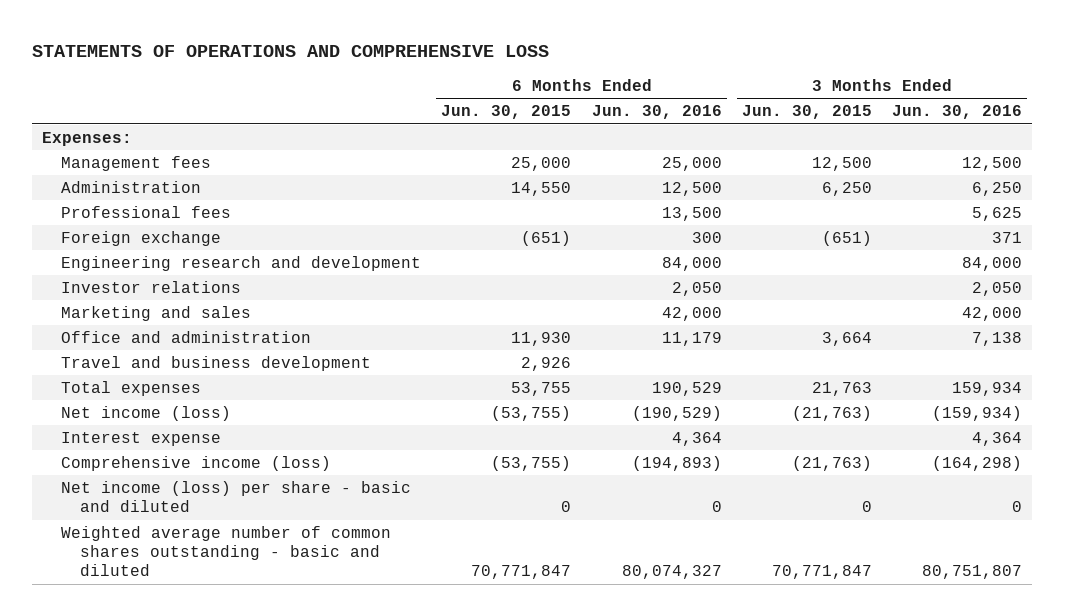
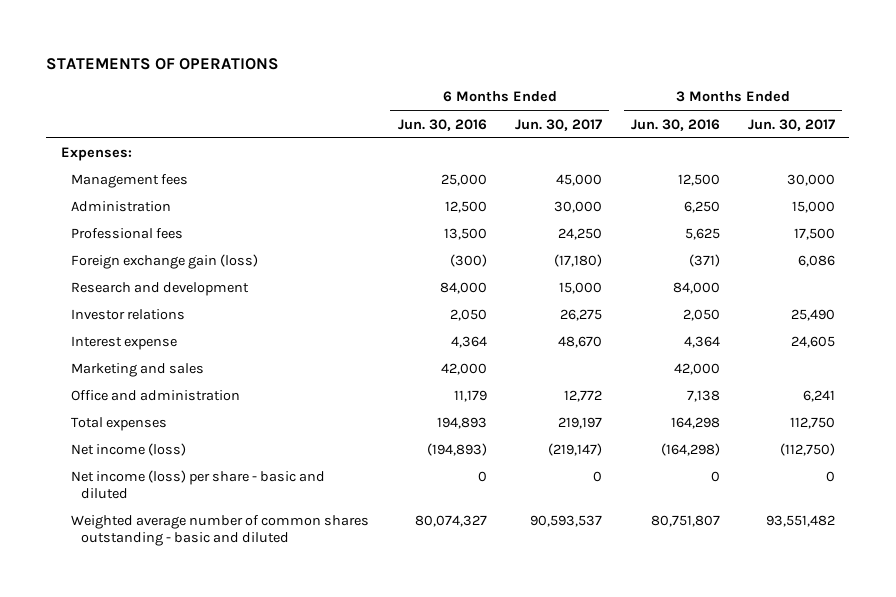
- STATEMENTS OF OPERATIONS AND COMPREHENSIVE LOSS
+ STATEMENTS OF OPERATIONS
- | 6 Months Ended Jun. 30, 2015 | 6 Months Ended Jun. 30, 2016 | 3 Months Ended Jun. 30, 2015 | 3 Months Ended Jun. 30, 2016
+ | 6 Months Ended Jun. 30, 2016 | 6 Months Ended Jun. 30, 2017 | 3 Months Ended Jun. 30, 2016 | 3 Months Ended Jun. 30, 2017
- Foreign exchange | (651) | 300 | (651) | 371
- Engineering research and development | | 84,000 | | 84,000
+ Foreign exchange gain (loss) | (300) | (17,180) | (371) | 6,086
+ Research and development | 84,000 | 15,000 | 84,000 |
moved up: Interest expense | 4,364 | 48,670 | 4,364 | 24,605
- Travel and business development | 2,926 | | |
- Total expenses | 53,755 | 190,529 | 21,763 | 159,934
- Net income (loss) | (53,755) | (190,529) | (21,763) | (159,934)
- Comprehensive income (loss) | (53,755) | (194,893) | (21,763) | (164,298)
+ Total expenses | 194,893 | 219,197 | 164,298 | 112,750
+ Net income (loss) | (194,893) | (219,147) | (164,298) | (112,750)

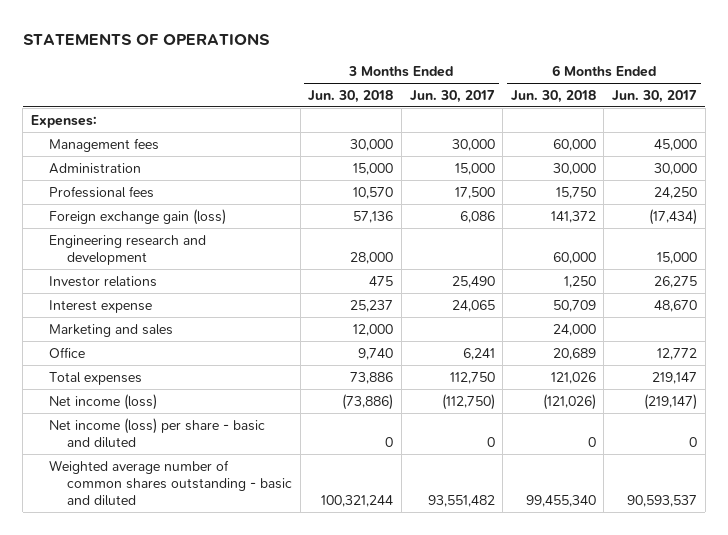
- | 6 Months Ended Jun. 30, 2016 | 6 Months Ended Jun. 30, 2017 | 3 Months Ended Jun. 30, 2016 | 3 Months Ended Jun. 30, 2017
+ | 3 Months Ended Jun. 30, 2018 | 3 Months Ended Jun. 30, 2017 | 6 Months Ended Jun. 30, 2018 | 6 Months Ended Jun. 30, 2017
- Foreign exchange gain (loss) | (300) | (17,180) | (371) | 6,086
- Research and development | 84,000 | 15,000 | 84,000 |
+ Foreign exchange gain (loss) | 57,136 | 6,086 | 141,372 | (17,434)
+ Engineering research and development | 28,000 | | 60,000 | 15,000
- Interest expense | 4,364 | 48,670 | 4,364 | 24,605
+ Interest expense | 25,237 | 24,065 | 50,709 | 48,670
- Office and administration | 11,179 | 12,772 | 7,138 | 6,241
- Total expenses | 194,893 | 219,197 | 164,298 | 112,750
+ Office | 9,740 | 6,241 | 20,689 | 12,772
+ Total expenses | 73,886 | 112,750 | 121,026 | 219,147

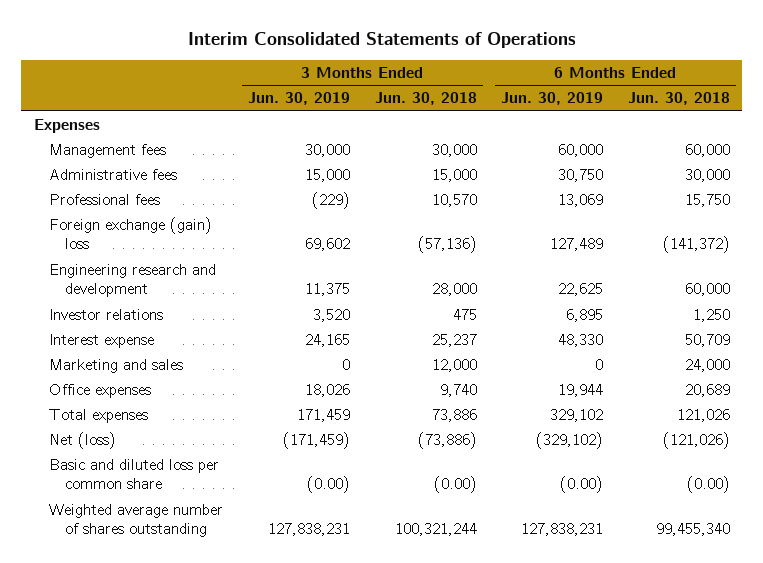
- STATEMENTS OF OPERATIONS
+ Interim Consolidated Statements of Operations
- | 3 Months Ended Jun. 30, 2018 | 3 Months Ended Jun. 30, 2017 | 6 Months Ended Jun. 30, 2018 | 6 Months Ended Jun. 30, 2017
+ | 3 Months Ended Jun. 30, 2019 | 3 Months Ended Jun. 30, 2018 | 6 Months Ended Jun. 30, 2019 | 6 Months Ended Jun. 30, 2018
- Expenses:
+ Expenses
- Administration | 15,000 | 15,000 | 30,000 | 30,000
+ Administrative fees | 15,000 | 15,000 | 30,750 | 30,000
- Foreign exchange gain (loss) | 57,136 | 6,086 | 141,372 | (17,434)
+ Foreign exchange (gain) loss | 69,602 | (57,136) | 127,489 | (141,372)
- Office | 9,740 | 6,241 | 20,689 | 12,772
+ Office expenses | 18,026 | 9,740 | 19,944 | 20,689
- Net income (loss) | (73,886) | (112,750) | (121,026) | (219,147)
- Net income (loss) per share - basic and diluted | 0 | 0 | 0 | 0
- Weighted average number of common shares outstanding - basic and diluted | 100,321,244 | 93,551,482 | 99,455,340 | 90,593,537
+ Net (loss) | (171,459) | (73,886) | (329,102) | (121,026)
+ Basic and diluted loss per common share | (0.00) | (0.00) | (0.00) | (0.00)
+ Weighted average number of shares outstanding | 127,838,231 | 100,321,244 | 127,838,231 | 99,455,340

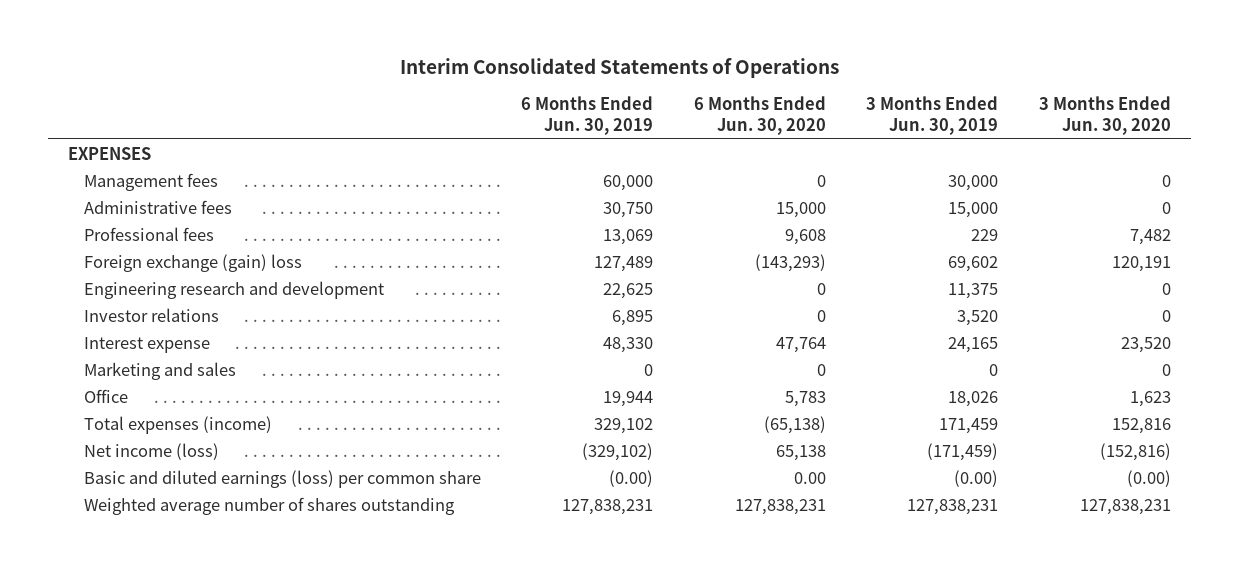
- | 3 Months Ended Jun. 30, 2019 | 3 Months Ended Jun. 30, 2018 | 6 Months Ended Jun. 30, 2019 | 6 Months Ended Jun. 30, 2018
+ | 6 Months Ended Jun. 30, 2019 | 6 Months Ended Jun. 30, 2020 | 3 Months Ended Jun. 30, 2019 | 3 Months Ended Jun. 30, 2020
- Expenses
+ EXPENSES
- Professional fees | (229) | 10,570 | 13,069 | 15,750
+ Professional fees | 13,069 | 9,608 | 229 | 7,482
- Office expenses | 18,026 | 9,740 | 19,944 | 20,689
- Total expenses | 171,459 | 73,886 | 329,102 | 121,026
- Net (loss) | (171,459) | (73,886) | (329,102) | (121,026)
- Basic and diluted loss per common share | (0.00) | (0.00) | (0.00) | (0.00)
+ Office | 19,944 | 5,783 | 18,026 | 1,623
+ Total expenses (income) | 329,102 | (65,138) | 171,459 | 152,816
+ Net income (loss) | (329,102) | 65,138 | (171,459) | (152,816)
+ Basic and diluted earnings (loss) per common share | (0.00) | 0.00 | (0.00) | (0.00)

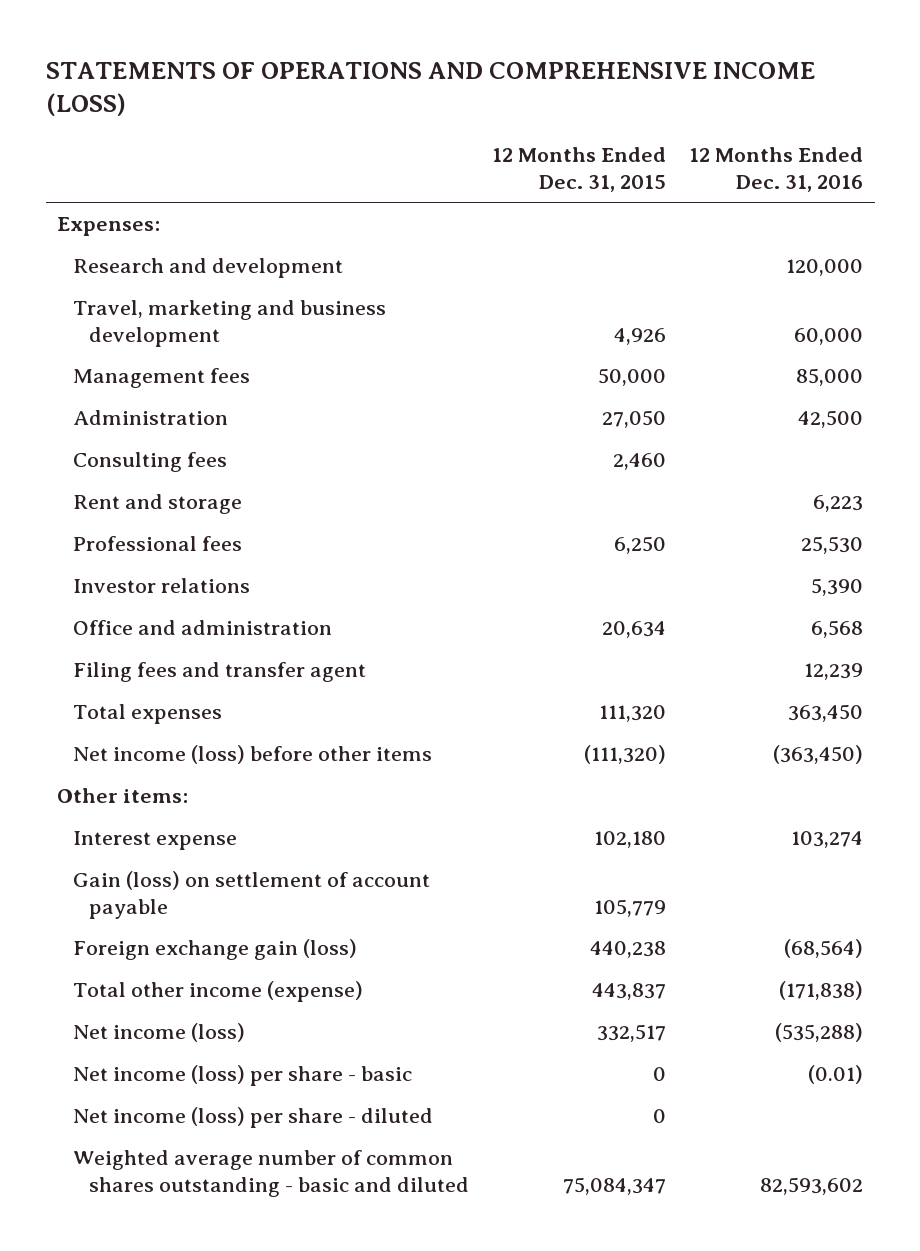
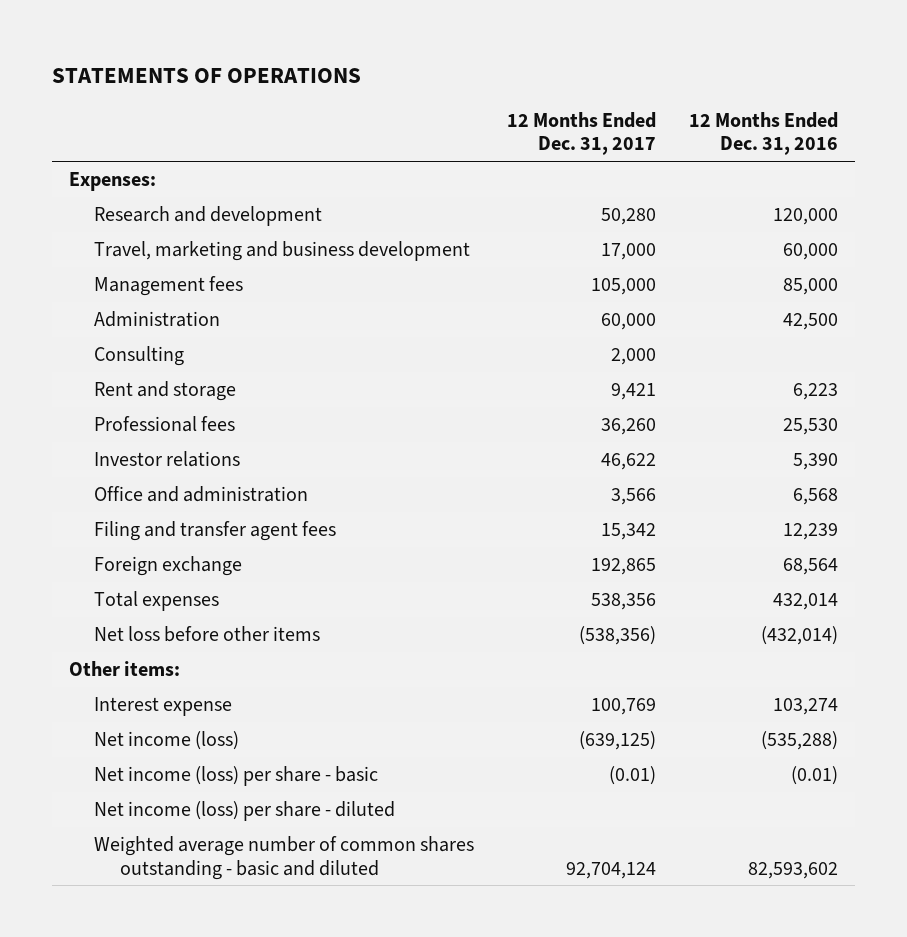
- STATEMENTS OF OPERATIONS AND COMPREHENSIVE INCOME (LOSS)
+ STATEMENTS OF OPERATIONS
- | 12 Months Ended Dec. 31, 2015 | 12 Months Ended Dec. 31, 2016
+ | 12 Months Ended Dec. 31, 2017 | 12 Months Ended Dec. 31, 2016
- Consulting fees | 2,460 |
+ Consulting | 2,000 |
- Filing fees and transfer agent | | 12,239
- Total expenses | 111,320 | 363,450
- Net income (loss) before other items | (111,320) | (363,450)
+ Filing and transfer agent fees | 15,342 | 12,239
+ Foreign exchange | 192,865 | 68,564
+ Total expenses | 538,356 | 432,014
+ Net loss before other items | (538,356) | (432,014)
- Gain (loss) on settlement of account payable | 105,779 |
- Foreign exchange gain (loss) | 440,238 | (68,564)
- Total other income (expense) | 443,837 | (171,838)

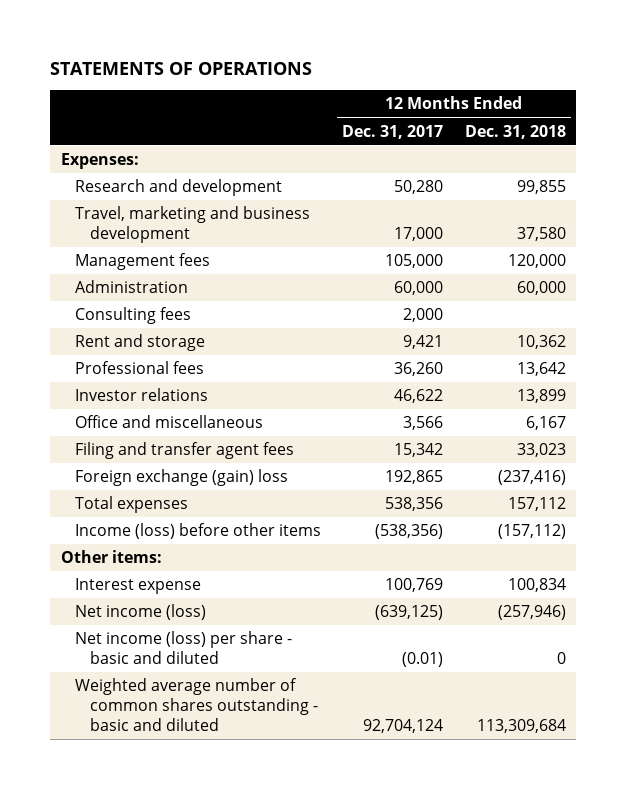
- | 12 Months Ended Dec. 31, 2017 | 12 Months Ended Dec. 31, 2016
+ | 12 Months Ended Dec. 31, 2017 | 12 Months Ended Dec. 31, 2018
- Consulting | 2,000 |
+ Consulting fees | 2,000 |
- Office and administration | 3,566 | 6,568
+ Office and miscellaneous | 3,566 | 6,167
- Foreign exchange | 192,865 | 68,564
+ Foreign exchange (gain) loss | 192,865 | (237,416)
- Net loss before other items | (538,356) | (432,014)
+ Income (loss) before other items | (538,356) | (157,112)
- Net income (loss) per share - basic | (0.01) | (0.01)
- Net income (loss) per share - diluted
+ Net income (loss) per share - basic and diluted | (0.01) | 0

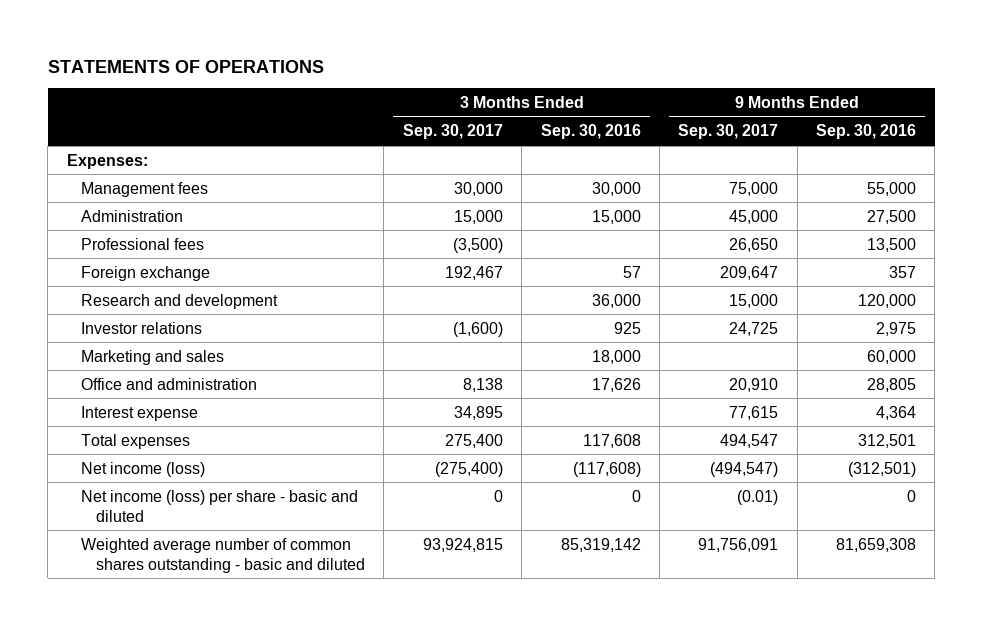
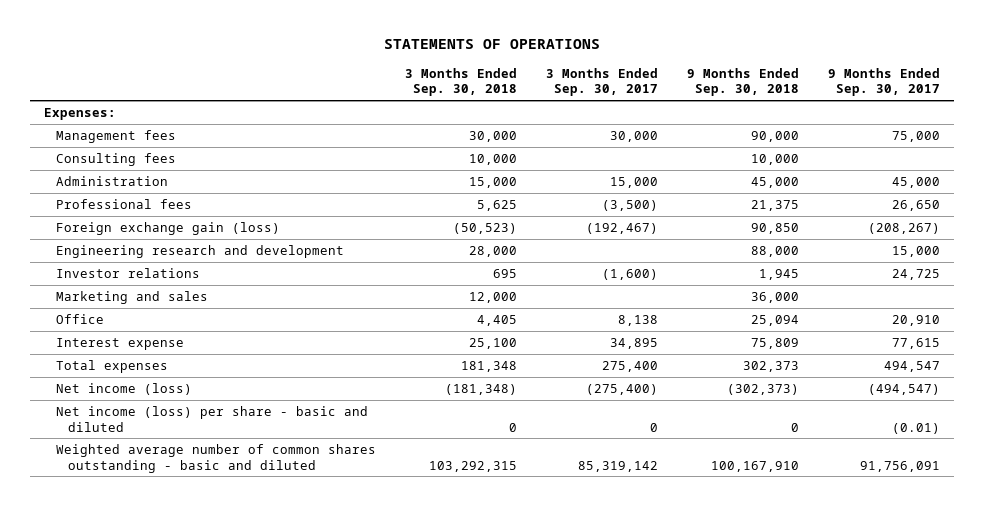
- | 3 Months Ended Sep. 30, 2017 | 3 Months Ended Sep. 30, 2016 | 9 Months Ended Sep. 30, 2017 | 9 Months Ended Sep. 30, 2016
+ | 3 Months Ended Sep. 30, 2018 | 3 Months Ended Sep. 30, 2017 | 9 Months Ended Sep. 30, 2018 | 9 Months Ended Sep. 30, 2017
+ Consulting fees | 10,000 | | 10,000 |
- Foreign exchange | 192,467 | 57 | 209,647 | 357
- Research and development | | 36,000 | 15,000 | 120,000
+ Foreign exchange gain (loss) | (50,523) | (192,467) | 90,850 | (208,267)
+ Engineering research and development | 28,000 | | 88,000 | 15,000
- Office and administration | 8,138 | 17,626 | 20,910 | 28,805
+ Office | 4,405 | 8,138 | 25,094 | 20,910
- Weighted average number of common shares outstanding - basic and diluted | 93,924,815 | 85,319,142 | 91,756,091 | 81,659,308
+ Weighted average number of common shares outstanding - basic and diluted | 103,292,315 | 85,319,142 | 100,167,910 | 91,756,091

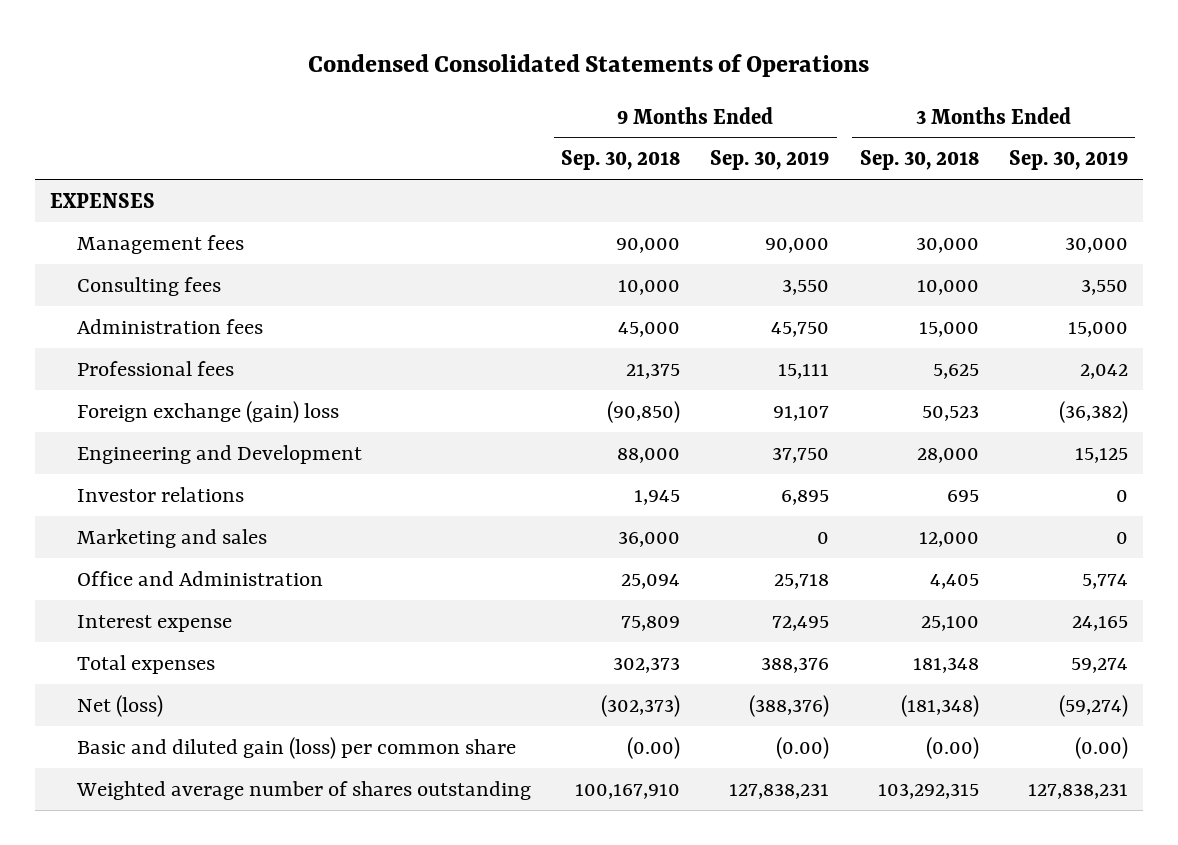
- STATEMENTS OF OPERATIONS
+ Condensed Consolidated Statements of Operations
- | 3 Months Ended Sep. 30, 2018 | 3 Months Ended Sep. 30, 2017 | 9 Months Ended Sep. 30, 2018 | 9 Months Ended Sep. 30, 2017
+ | 9 Months Ended Sep. 30, 2018 | 9 Months Ended Sep. 30, 2019 | 3 Months Ended Sep. 30, 2018 | 3 Months Ended Sep. 30, 2019
- Expenses:
+ EXPENSES
- Administration | 15,000 | 15,000 | 45,000 | 45,000
+ Administration fees | 45,000 | 45,750 | 15,000 | 15,000
- Foreign exchange gain (loss) | (50,523) | (192,467) | 90,850 | (208,267)
- Engineering research and development | 28,000 | | 88,000 | 15,000
+ Foreign exchange (gain) loss | (90,850) | 91,107 | 50,523 | (36,382)
+ Engineering and Development | 88,000 | 37,750 | 28,000 | 15,125
- Office | 4,405 | 8,138 | 25,094 | 20,910
+ Office and Administration | 25,094 | 25,718 | 4,405 | 5,774
- Net income (loss) | (181,348) | (275,400) | (302,373) | (494,547)
- Net income (loss) per share - basic and diluted | 0 | 0 | 0 | (0.01)
- Weighted average number of common shares outstanding - basic and diluted | 103,292,315 | 85,319,142 | 100,167,910 | 91,756,091
+ Net (loss) | (302,373) | (388,376) | (181,348) | (59,274)
+ Basic and diluted gain (loss) per common share | (0.00) | (0.00) | (0.00) | (0.00)
+ Weighted average number of shares outstanding | 100,167,910 | 127,838,231 | 103,292,315 | 127,838,231

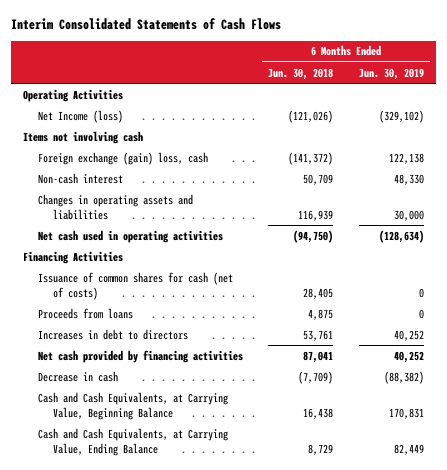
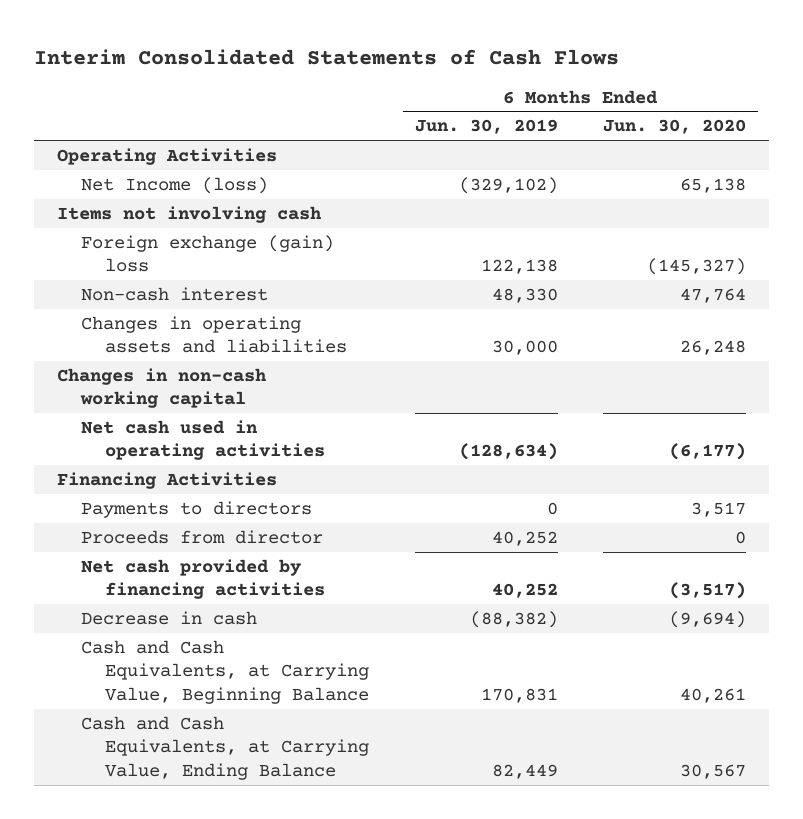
- | 6 Months Ended Jun. 30, 2018 | 6 Months Ended Jun. 30, 2019
+ | 6 Months Ended Jun. 30, 2019 | 6 Months Ended Jun. 30, 2020
- Foreign exchange (gain) loss, cash | (141,372) | 122,138
+ Foreign exchange (gain) loss | 122,138 | (145,327)
+ Changes in non-cash working capital
- Issuance of common shares for cash (net of costs) | 28,405 | 0
- Proceeds from loans | 4,875 | 0
- Increases in debt to directors | 53,761 | 40,252
+ Payments to directors | 0 | 3,517
+ Proceeds from director | 40,252 | 0

